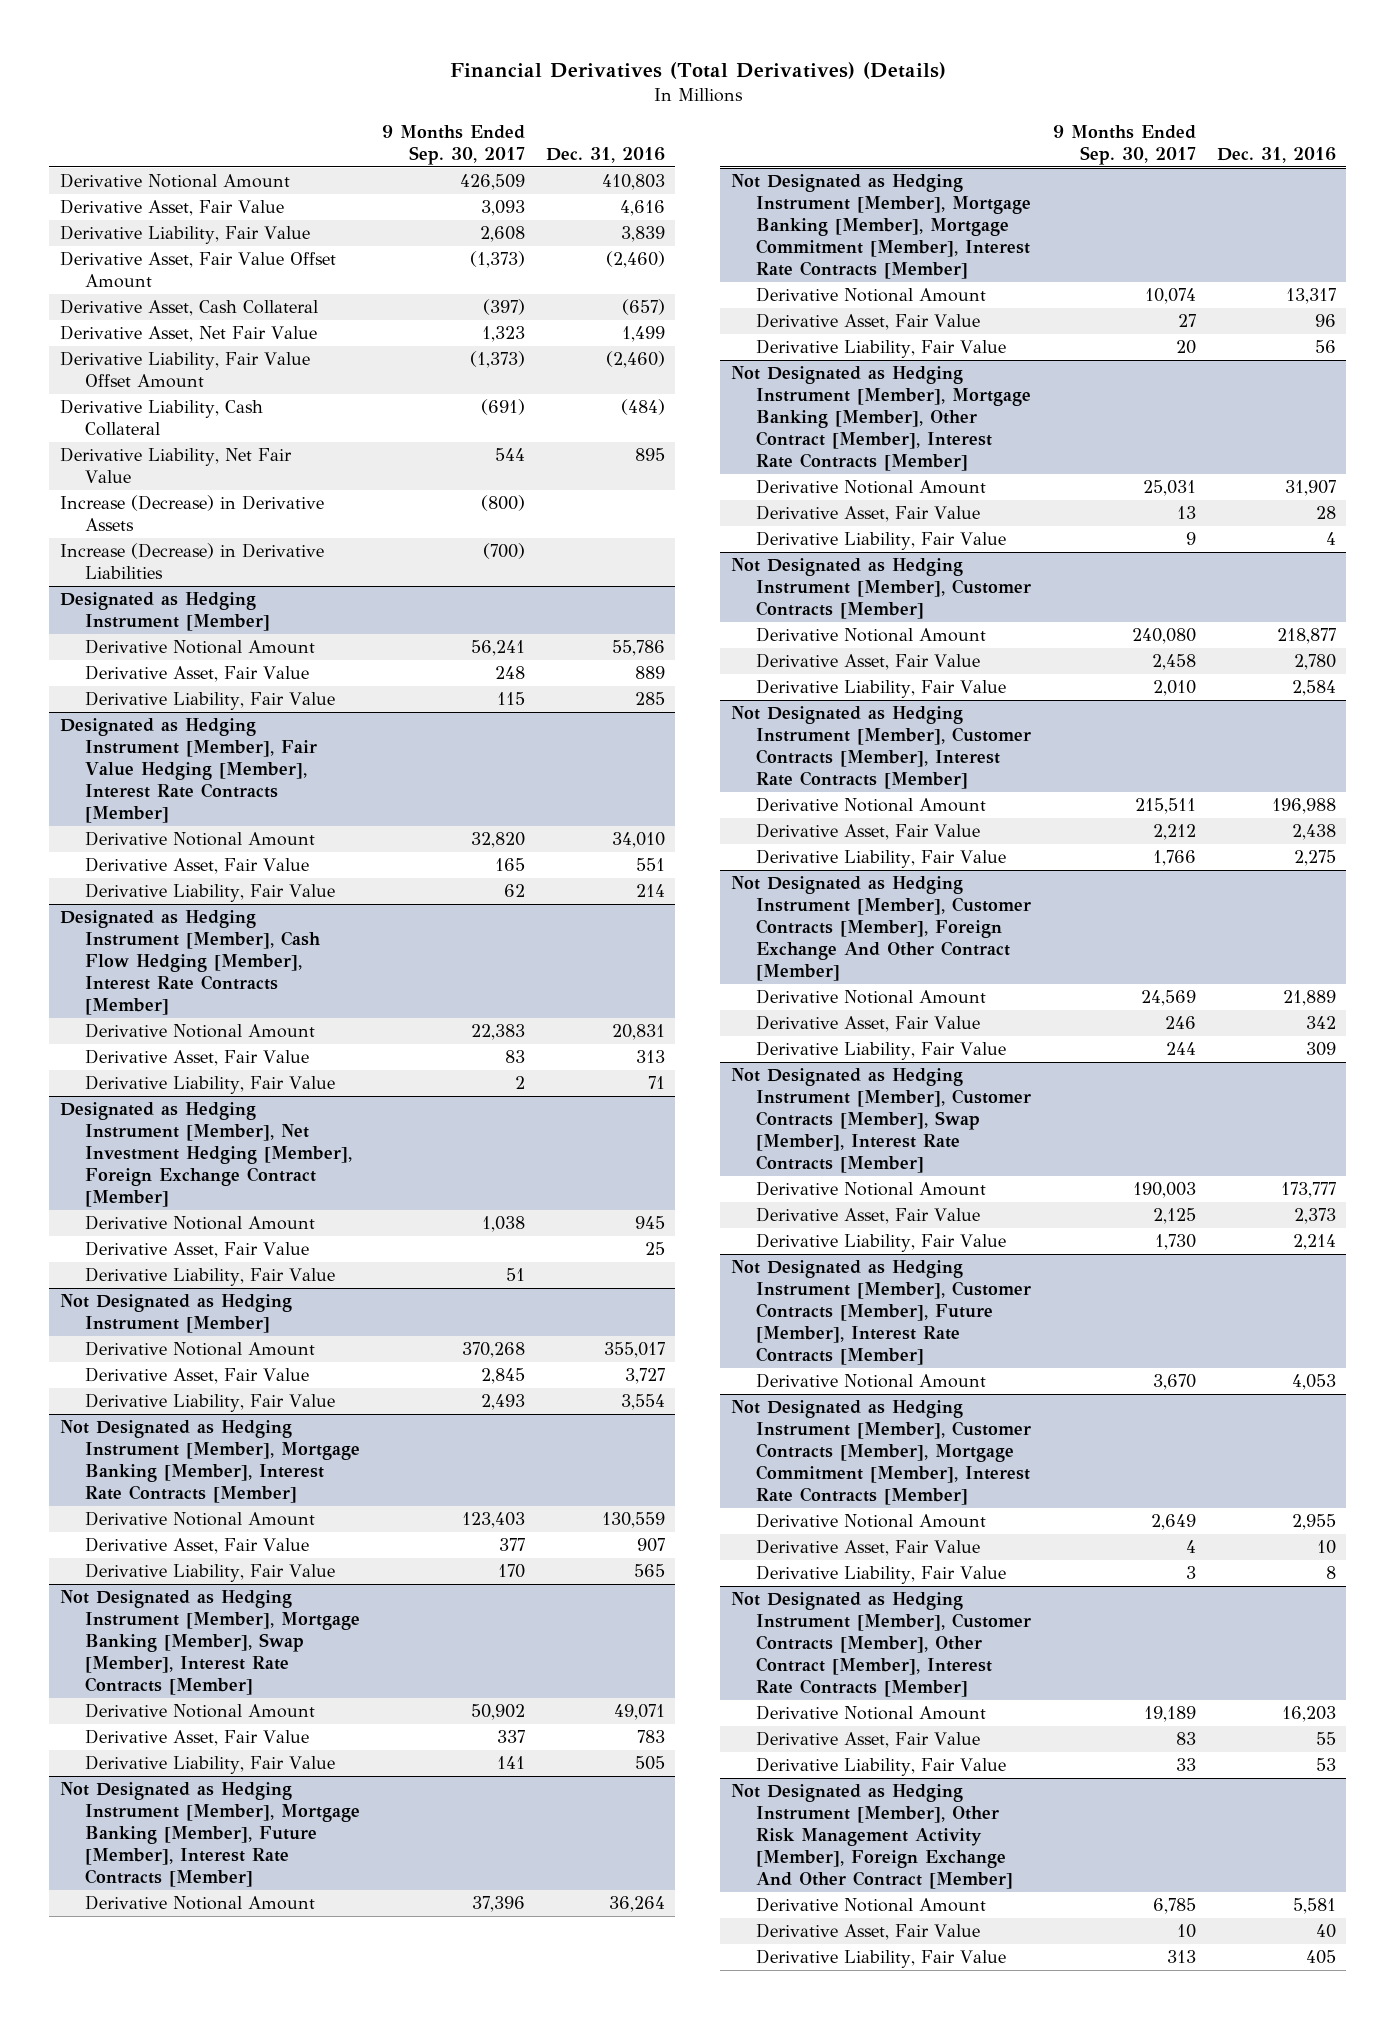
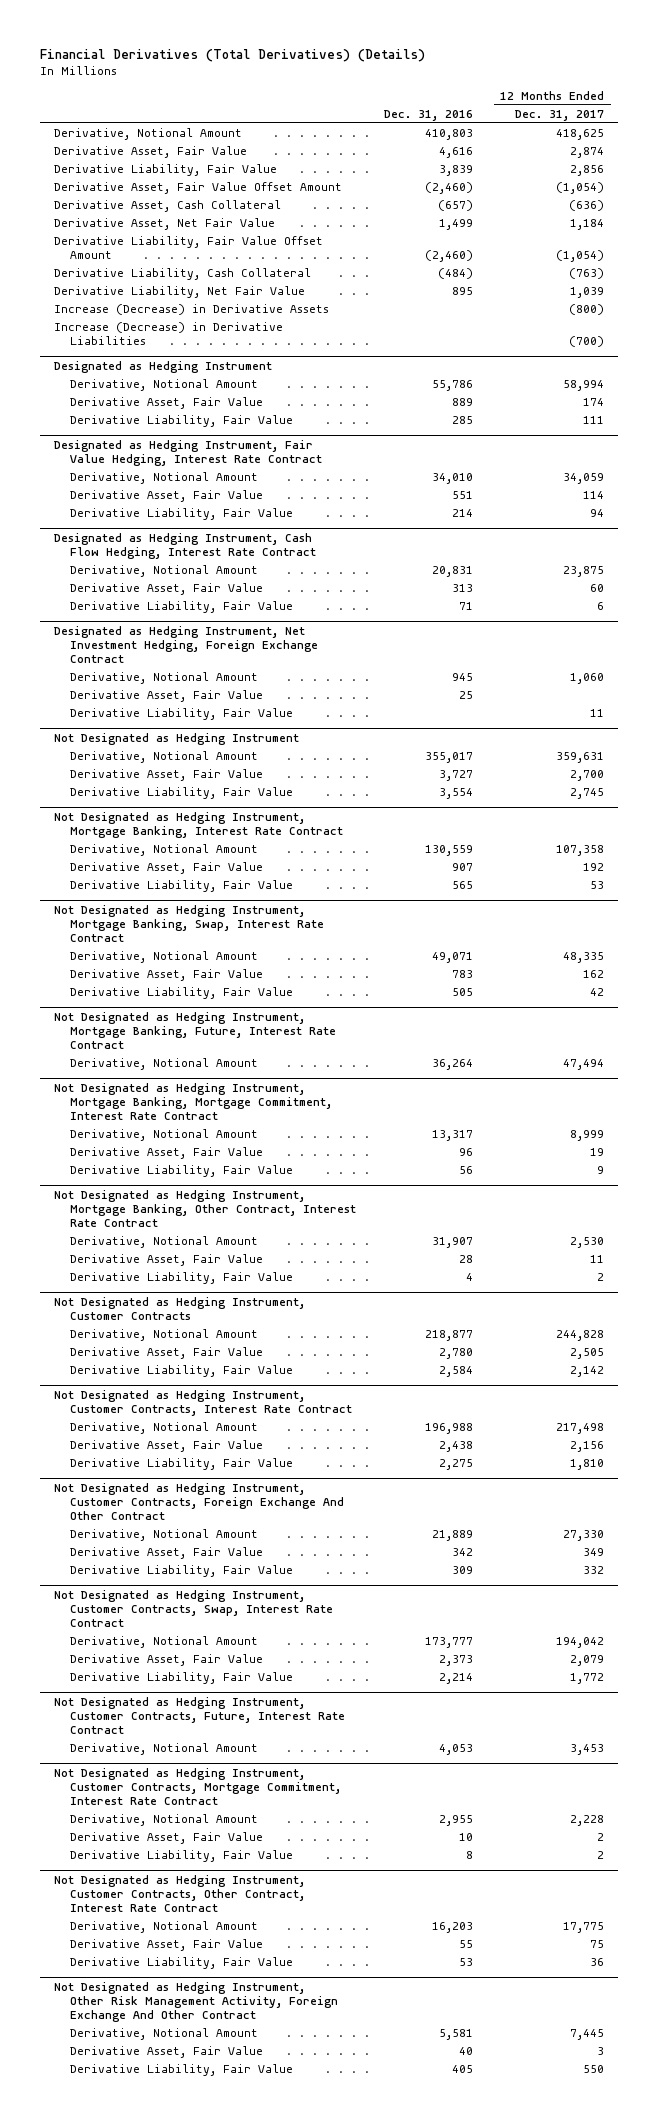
- | 9 Months Ended Sep. 30, 2017 | Dec. 31, 2016
+ | Dec. 31, 2016 | 12 Months Ended Dec. 31, 2017
- Derivative Notional Amount | 426,509 | 410,803
+ Derivative, Notional Amount | 410,803 | 418,625
- Designated as Hedging Instrument [Member]
- Derivative Notional Amount | 56,241 | 55,786
+ Designated as Hedging Instrument
+ Derivative, Notional Amount | 55,786 | 58,994
- Designated as Hedging Instrument [Member], Fair Value Hedging [Member], Interest Rate Contracts [Member]
- Derivative Notional Amount | 32,820 | 34,010
+ Designated as Hedging Instrument, Fair Value Hedging, Interest Rate Contract
+ Derivative, Notional Amount | 34,010 | 34,059
- Designated as Hedging Instrument [Member], Cash Flow Hedging [Member], Interest Rate Contracts [Member]
- Derivative Notional Amount | 22,383 | 20,831
+ Designated as Hedging Instrument, Cash Flow Hedging, Interest Rate Contract
+ Derivative, Notional Amount | 20,831 | 23,875
- Designated as Hedging Instrument [Member], Net Investment Hedging [Member], Foreign Exchange Contract [Member]
- Derivative Notional Amount | 1,038 | 945
+ Designated as Hedging Instrument, Net Investment Hedging, Foreign Exchange Contract
+ Derivative, Notional Amount | 945 | 1,060
- Not Designated as Hedging Instrument [Member]
- Derivative Notional Amount | 370,268 | 355,017
+ Not Designated as Hedging Instrument
+ Derivative, Notional Amount | 355,017 | 359,631
- Not Designated as Hedging Instrument [Member], Mortgage Banking [Member], Interest Rate Contracts [Member]
- Derivative Notional Amount | 123,403 | 130,559
+ Not Designated as Hedging Instrument, Mortgage Banking, Interest Rate Contract
+ Derivative, Notional Amount | 130,559 | 107,358
- Not Designated as Hedging Instrument [Member], Mortgage Banking [Member], Swap [Member], Interest Rate Contracts [Member]
- Derivative Notional Amount | 50,902 | 49,071
+ Not Designated as Hedging Instrument, Mortgage Banking, Swap, Interest Rate Contract
+ Derivative, Notional Amount | 49,071 | 48,335
- Not Designated as Hedging Instrument [Member], Mortgage Banking [Member], Future [Member], Interest Rate Contracts [Member]
- Derivative Notional Amount | 37,396 | 36,264
- Not Designated as Hedging Instrument [Member], Mortgage Banking [Member], Mortgage Commitment [Member], Interest Rate Contracts [Member]
- Derivative Notional Amount | 10,074 | 13,317
+ Not Designated as Hedging Instrument, Mortgage Banking, Future, Interest Rate Contract
+ Derivative, Notional Amount | 36,264 | 47,494
+ Not Designated as Hedging Instrument, Mortgage Banking, Mortgage Commitment, Interest Rate Contract
+ Derivative, Notional Amount | 13,317 | 8,999
- Not Designated as Hedging Instrument [Member], Mortgage Banking [Member], Other Contract [Member], Interest Rate Contracts [Member]
- Derivative Notional Amount | 25,031 | 31,907
+ Not Designated as Hedging Instrument, Mortgage Banking, Other Contract, Interest Rate Contract
+ Derivative, Notional Amount | 31,907 | 2,530
- Not Designated as Hedging Instrument [Member], Customer Contracts [Member]
- Derivative Notional Amount | 240,080 | 218,877
+ Not Designated as Hedging Instrument, Customer Contracts
+ Derivative, Notional Amount | 218,877 | 244,828
- Not Designated as Hedging Instrument [Member], Customer Contracts [Member], Interest Rate Contracts [Member]
- Derivative Notional Amount | 215,511 | 196,988
+ Not Designated as Hedging Instrument, Customer Contracts, Interest Rate Contract
+ Derivative, Notional Amount | 196,988 | 217,498
- Not Designated as Hedging Instrument [Member], Customer Contracts [Member], Foreign Exchange And Other Contract [Member]
- Derivative Notional Amount | 24,569 | 21,889
+ Not Designated as Hedging Instrument, Customer Contracts, Foreign Exchange And Other Contract
+ Derivative, Notional Amount | 21,889 | 27,330
- Not Designated as Hedging Instrument [Member], Customer Contracts [Member], Swap [Member], Interest Rate Contracts [Member]
- Derivative Notional Amount | 190,003 | 173,777
+ Not Designated as Hedging Instrument, Customer Contracts, Swap, Interest Rate Contract
+ Derivative, Notional Amount | 173,777 | 194,042
- Not Designated as Hedging Instrument [Member], Customer Contracts [Member], Future [Member], Interest Rate Contracts [Member]
- Derivative Notional Amount | 3,670 | 4,053
- Not Designated as Hedging Instrument [Member], Customer Contracts [Member], Mortgage Commitment [Member], Interest Rate Contracts [Member]
- Derivative Notional Amount | 2,649 | 2,955
+ Not Designated as Hedging Instrument, Customer Contracts, Future, Interest Rate Contract
+ Derivative, Notional Amount | 4,053 | 3,453
+ Not Designated as Hedging Instrument, Customer Contracts, Mortgage Commitment, Interest Rate Contract
+ Derivative, Notional Amount | 2,955 | 2,228
- Not Designated as Hedging Instrument [Member], Customer Contracts [Member], Other Contract [Member], Interest Rate Contracts [Member]
- Derivative Notional Amount | 19,189 | 16,203
+ Not Designated as Hedging Instrument, Customer Contracts, Other Contract, Interest Rate Contract
+ Derivative, Notional Amount | 16,203 | 17,775
- Not Designated as Hedging Instrument [Member], Other Risk Management Activity [Member], Foreign Exchange And Other Contract [Member]
- Derivative Notional Amount | 6,785 | 5,581
+ Not Designated as Hedging Instrument, Other Risk Management Activity, Foreign Exchange And Other Contract
+ Derivative, Notional Amount | 5,581 | 7,445

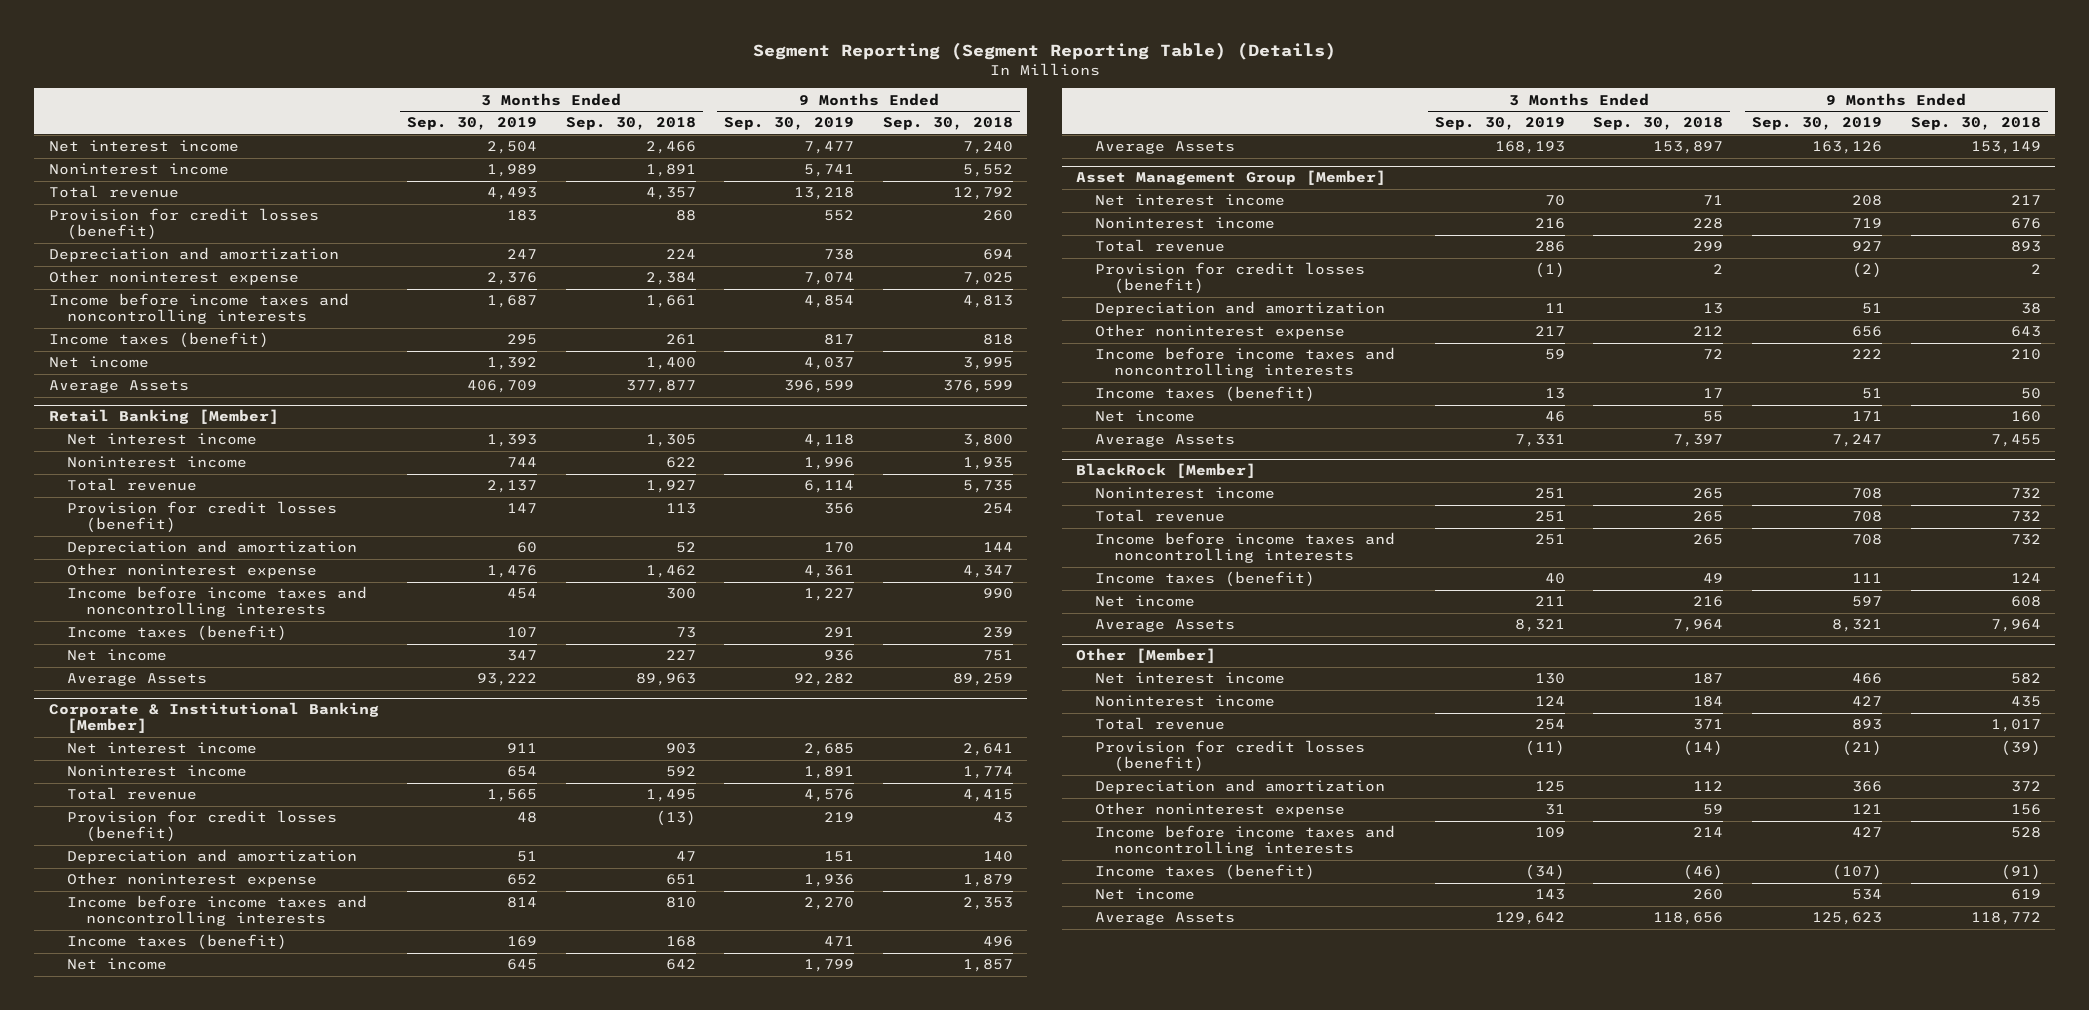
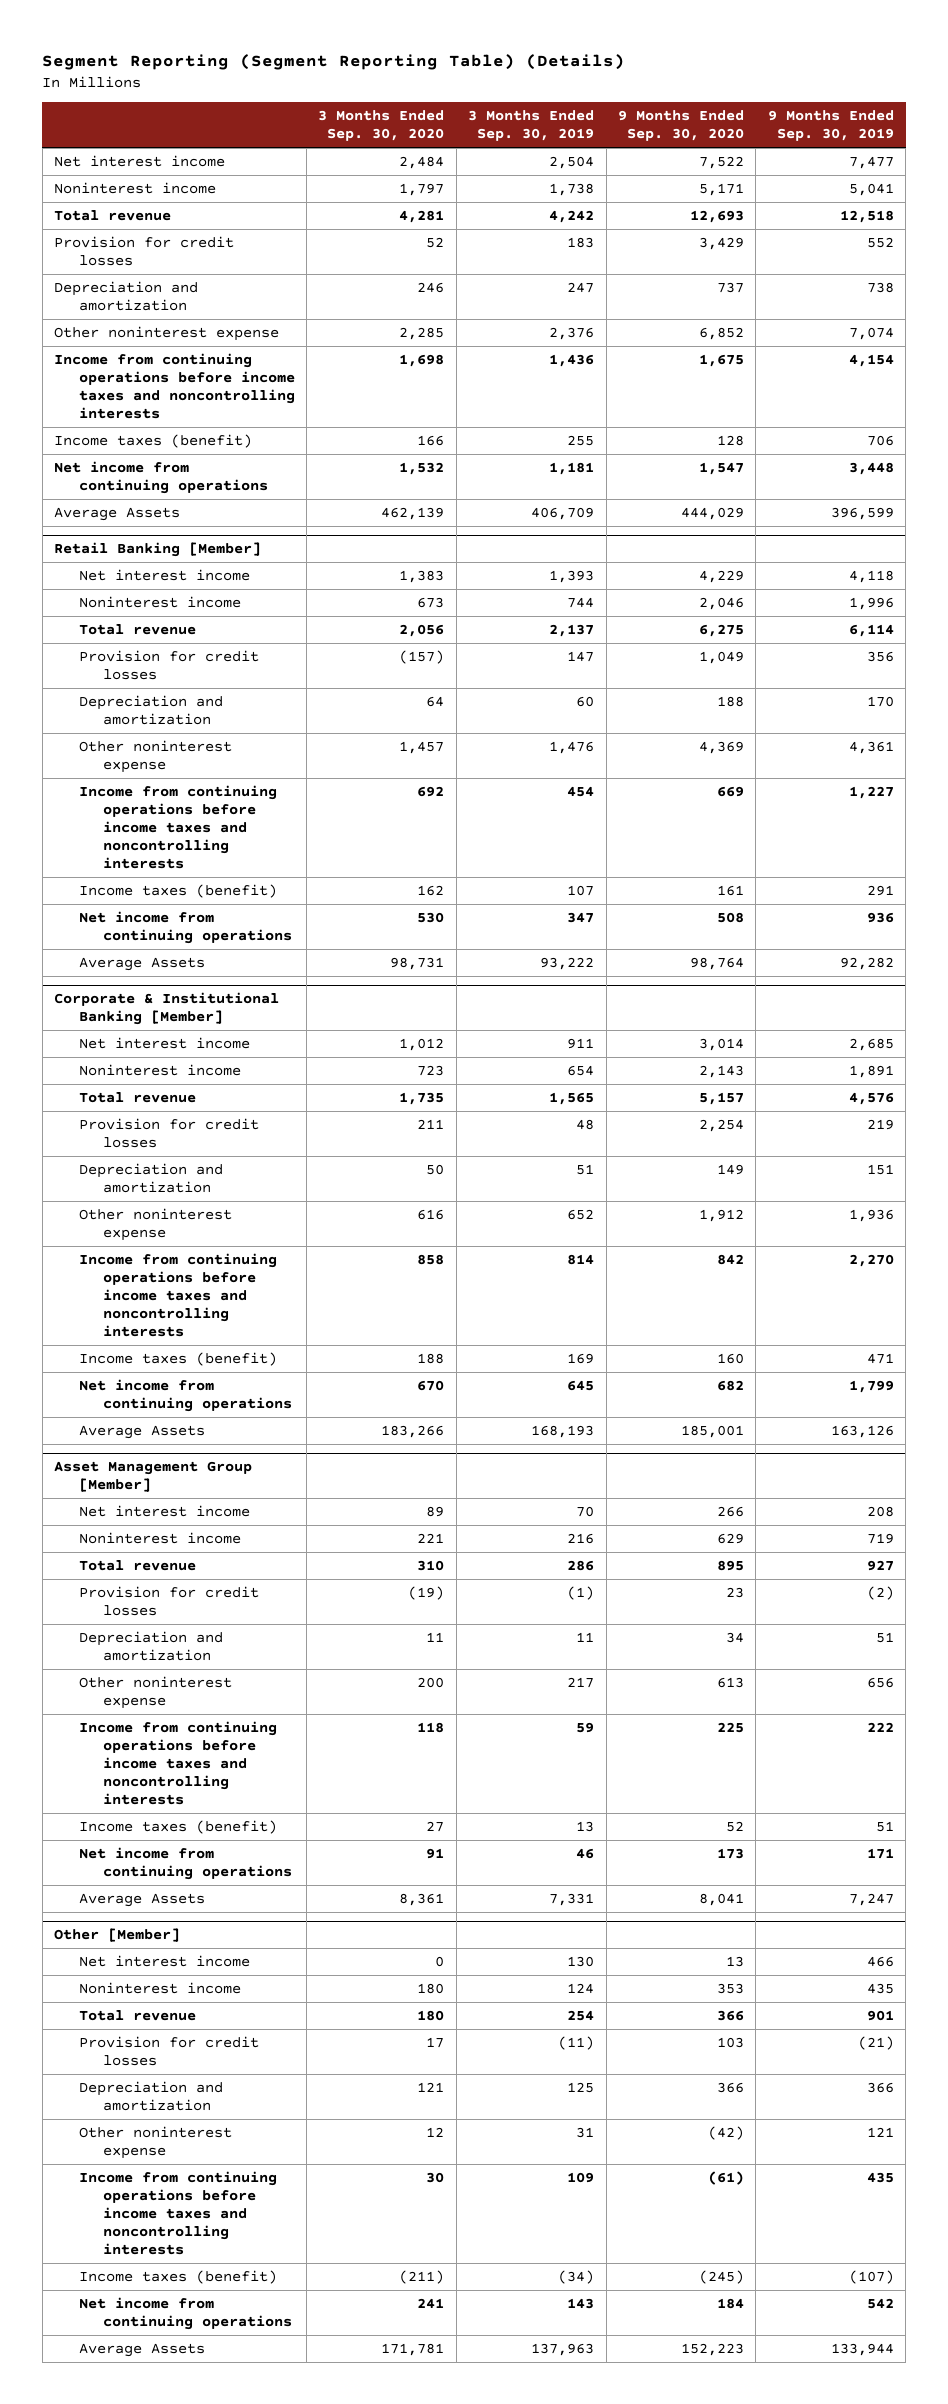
- | 3 Months Ended Sep. 30, 2019 | 3 Months Ended Sep. 30, 2018 | 9 Months Ended Sep. 30, 2019 | 9 Months Ended Sep. 30, 2018
+ | 3 Months Ended Sep. 30, 2020 | 3 Months Ended Sep. 30, 2019 | 9 Months Ended Sep. 30, 2020 | 9 Months Ended Sep. 30, 2019
- Noninterest income | 1,989 | 1,891 | 5,741 | 5,552
- Total revenue | 4,493 | 4,357 | 13,218 | 12,792
- Provision for credit losses (benefit) | 183 | 88 | 552 | 260
+ Noninterest income | 1,797 | 1,738 | 5,171 | 5,041
+ Total revenue | 4,281 | 4,242 | 12,693 | 12,518
+ Provision for credit losses | 52 | 183 | 3,429 | 552
- Income before income taxes and noncontrolling interests | 1,687 | 1,661 | 4,854 | 4,813
- Income taxes (benefit) | 295 | 261 | 817 | 818
- Net income | 1,392 | 1,400 | 4,037 | 3,995
+ Income from continuing operations before income taxes and noncontrolling interests | 1,698 | 1,436 | 1,675 | 4,154
+ Income taxes (benefit) | 166 | 255 | 128 | 706
+ Net income from continuing operations | 1,532 | 1,181 | 1,547 | 3,448
@ Retail Banking [Member]
- Provision for credit losses (benefit) | 147 | 113 | 356 | 254
+ Provision for credit losses | (157) | 147 | 1,049 | 356
- Income before income taxes and noncontrolling interests | 454 | 300 | 1,227 | 990
+ Income from continuing operations before income taxes and noncontrolling interests | 692 | 454 | 669 | 1,227
- Net income | 347 | 227 | 936 | 751
+ Net income from continuing operations | 530 | 347 | 508 | 936
@ Corporate & Institutional Banking [Member]
- Provision for credit losses (benefit) | 48 | (13) | 219 | 43
+ Provision for credit losses | 211 | 48 | 2,254 | 219
- Income before income taxes and noncontrolling interests | 814 | 810 | 2,270 | 2,353
+ Income from continuing operations before income taxes and noncontrolling interests | 858 | 814 | 842 | 2,270
- Net income | 645 | 642 | 1,799 | 1,857
+ Net income from continuing operations | 670 | 645 | 682 | 1,799
@ Asset Management Group [Member]
- Provision for credit losses (benefit) | (1) | 2 | (2) | 2
+ Provision for credit losses | (19) | (1) | 23 | (2)
- Income before income taxes and noncontrolling interests | 59 | 72 | 222 | 210
+ Income from continuing operations before income taxes and noncontrolling interests | 118 | 59 | 225 | 222
- Net income | 46 | 55 | 171 | 160
+ Net income from continuing operations | 91 | 46 | 173 | 171
- BlackRock [Member]
- Noninterest income | 251 | 265 | 708 | 732
- Total revenue | 251 | 265 | 708 | 732
- Income before income taxes and noncontrolling interests | 251 | 265 | 708 | 732
- Income taxes (benefit) | 40 | 49 | 111 | 124
- Net income | 211 | 216 | 597 | 608
- Average Assets | 8,321 | 7,964 | 8,321 | 7,964
@ Other [Member]
- Noninterest income | 124 | 184 | 427 | 435
- Total revenue | 254 | 371 | 893 | 1,017
- Provision for credit losses (benefit) | (11) | (14) | (21) | (39)
+ Noninterest income | 180 | 124 | 353 | 435
+ Total revenue | 180 | 254 | 366 | 901
+ Provision for credit losses | 17 | (11) | 103 | (21)
- Income before income taxes and noncontrolling interests | 109 | 214 | 427 | 528
+ Income from continuing operations before income taxes and noncontrolling interests | 30 | 109 | (61) | 435
- Net income | 143 | 260 | 534 | 619
- Average Assets | 129,642 | 118,656 | 125,623 | 118,772
+ Net income from continuing operations | 241 | 143 | 184 | 542
+ Average Assets | 171,781 | 137,963 | 152,223 | 133,944

